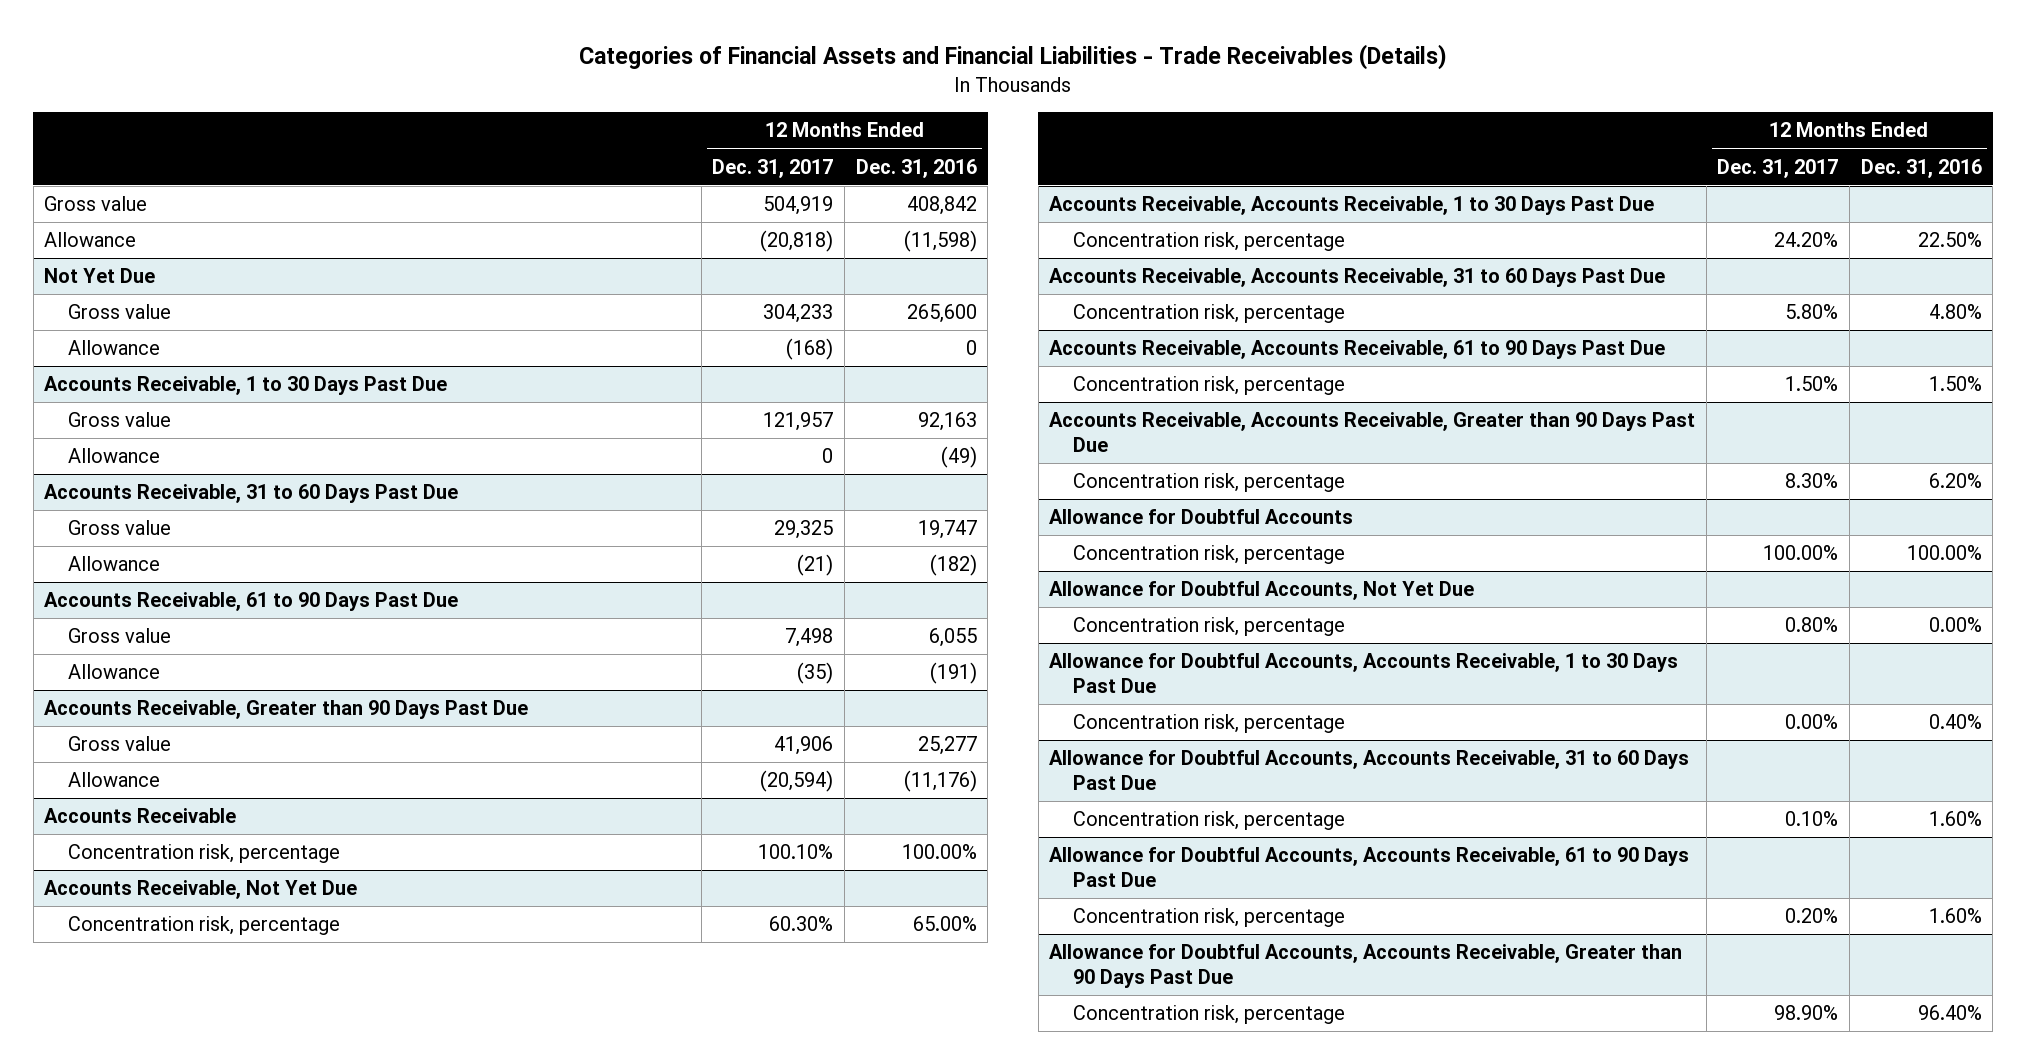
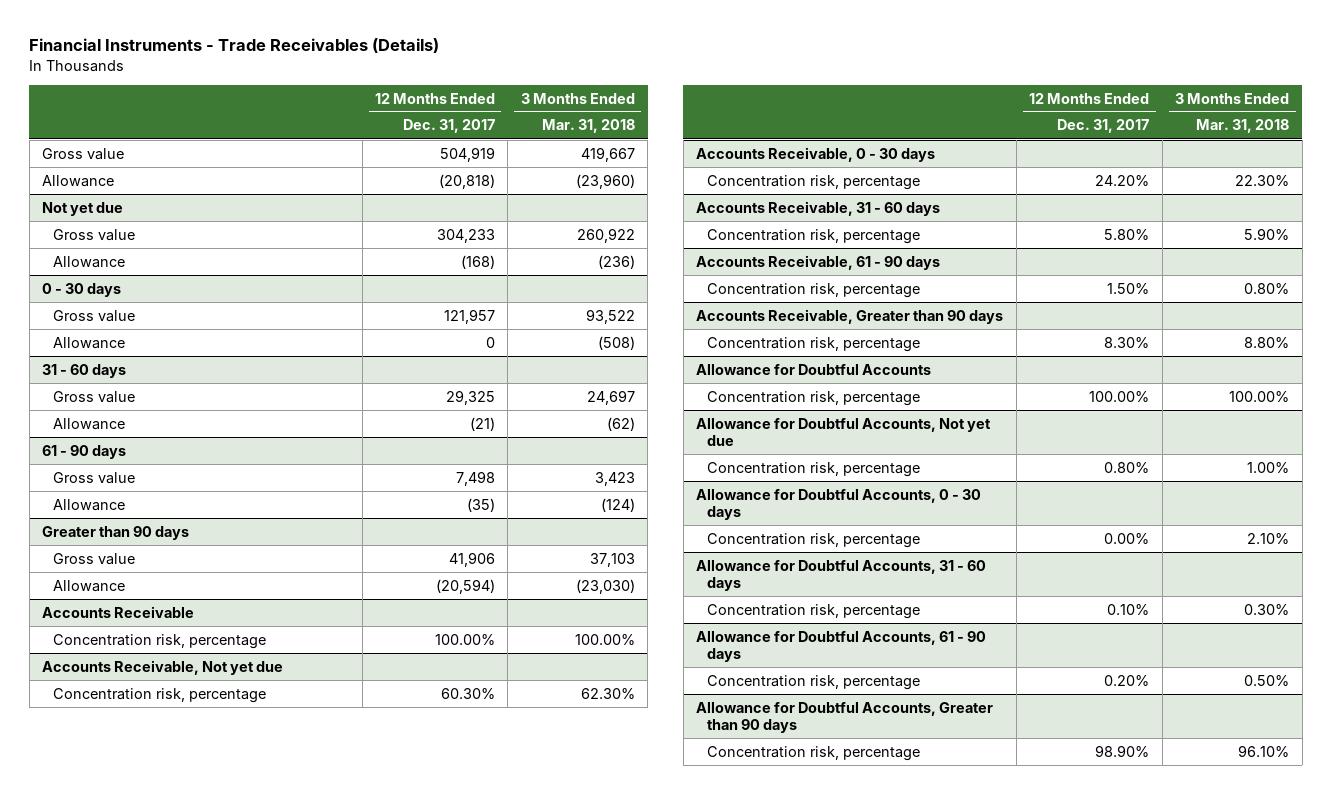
- Categories of Financial Assets and Financial Liabilities - Trade Receivables (Details)
+ Financial Instruments - Trade Receivables (Details)
- | 12 Months Ended Dec. 31, 2017 | 12 Months Ended Dec. 31, 2016
+ | 12 Months Ended Dec. 31, 2017 | 3 Months Ended Mar. 31, 2018
- Not Yet Due
+ Not yet due
- Accounts Receivable, 1 to 30 Days Past Due
+ 0 - 30 days
- Accounts Receivable, 31 to 60 Days Past Due
+ 31 - 60 days
- Accounts Receivable, 61 to 90 Days Past Due
+ 61 - 90 days
- Accounts Receivable, Greater than 90 Days Past Due
+ Greater than 90 days
@ Accounts Receivable
- Concentration risk, percentage | 100.10% | 100.00%
- Accounts Receivable, Not Yet Due
@ Accounts Receivable
+ Concentration risk, percentage | 100.00% | 100.00%
+ Accounts Receivable, Not yet due
- Accounts Receivable, Accounts Receivable, 1 to 30 Days Past Due
+ Accounts Receivable, 0 - 30 days
- Accounts Receivable, Accounts Receivable, 31 to 60 Days Past Due
+ Accounts Receivable, 31 - 60 days
- Accounts Receivable, Accounts Receivable, 61 to 90 Days Past Due
+ Accounts Receivable, 61 - 90 days
- Accounts Receivable, Accounts Receivable, Greater than 90 Days Past Due
+ Accounts Receivable, Greater than 90 days
- Allowance for Doubtful Accounts, Not Yet Due
+ Allowance for Doubtful Accounts, Not yet due
- Allowance for Doubtful Accounts, Accounts Receivable, 1 to 30 Days Past Due
+ Allowance for Doubtful Accounts, 0 - 30 days
- Allowance for Doubtful Accounts, Accounts Receivable, 31 to 60 Days Past Due
+ Allowance for Doubtful Accounts, 31 - 60 days
- Allowance for Doubtful Accounts, Accounts Receivable, 61 to 90 Days Past Due
+ Allowance for Doubtful Accounts, 61 - 90 days
- Allowance for Doubtful Accounts, Accounts Receivable, Greater than 90 Days Past Due
+ Allowance for Doubtful Accounts, Greater than 90 days

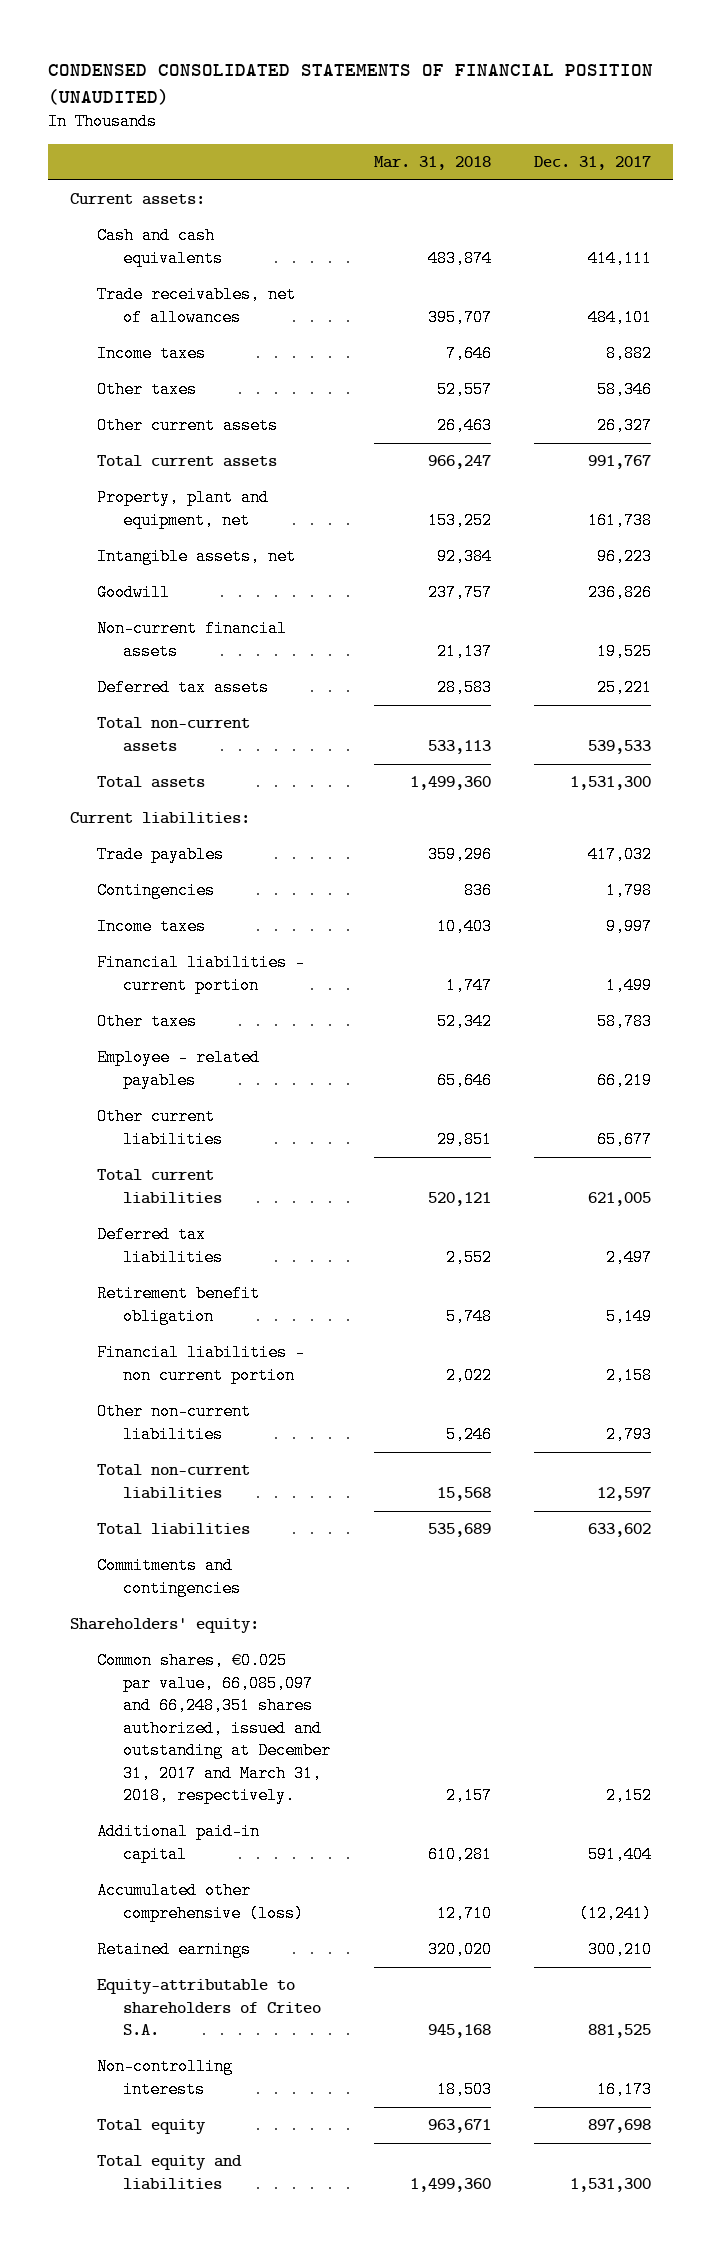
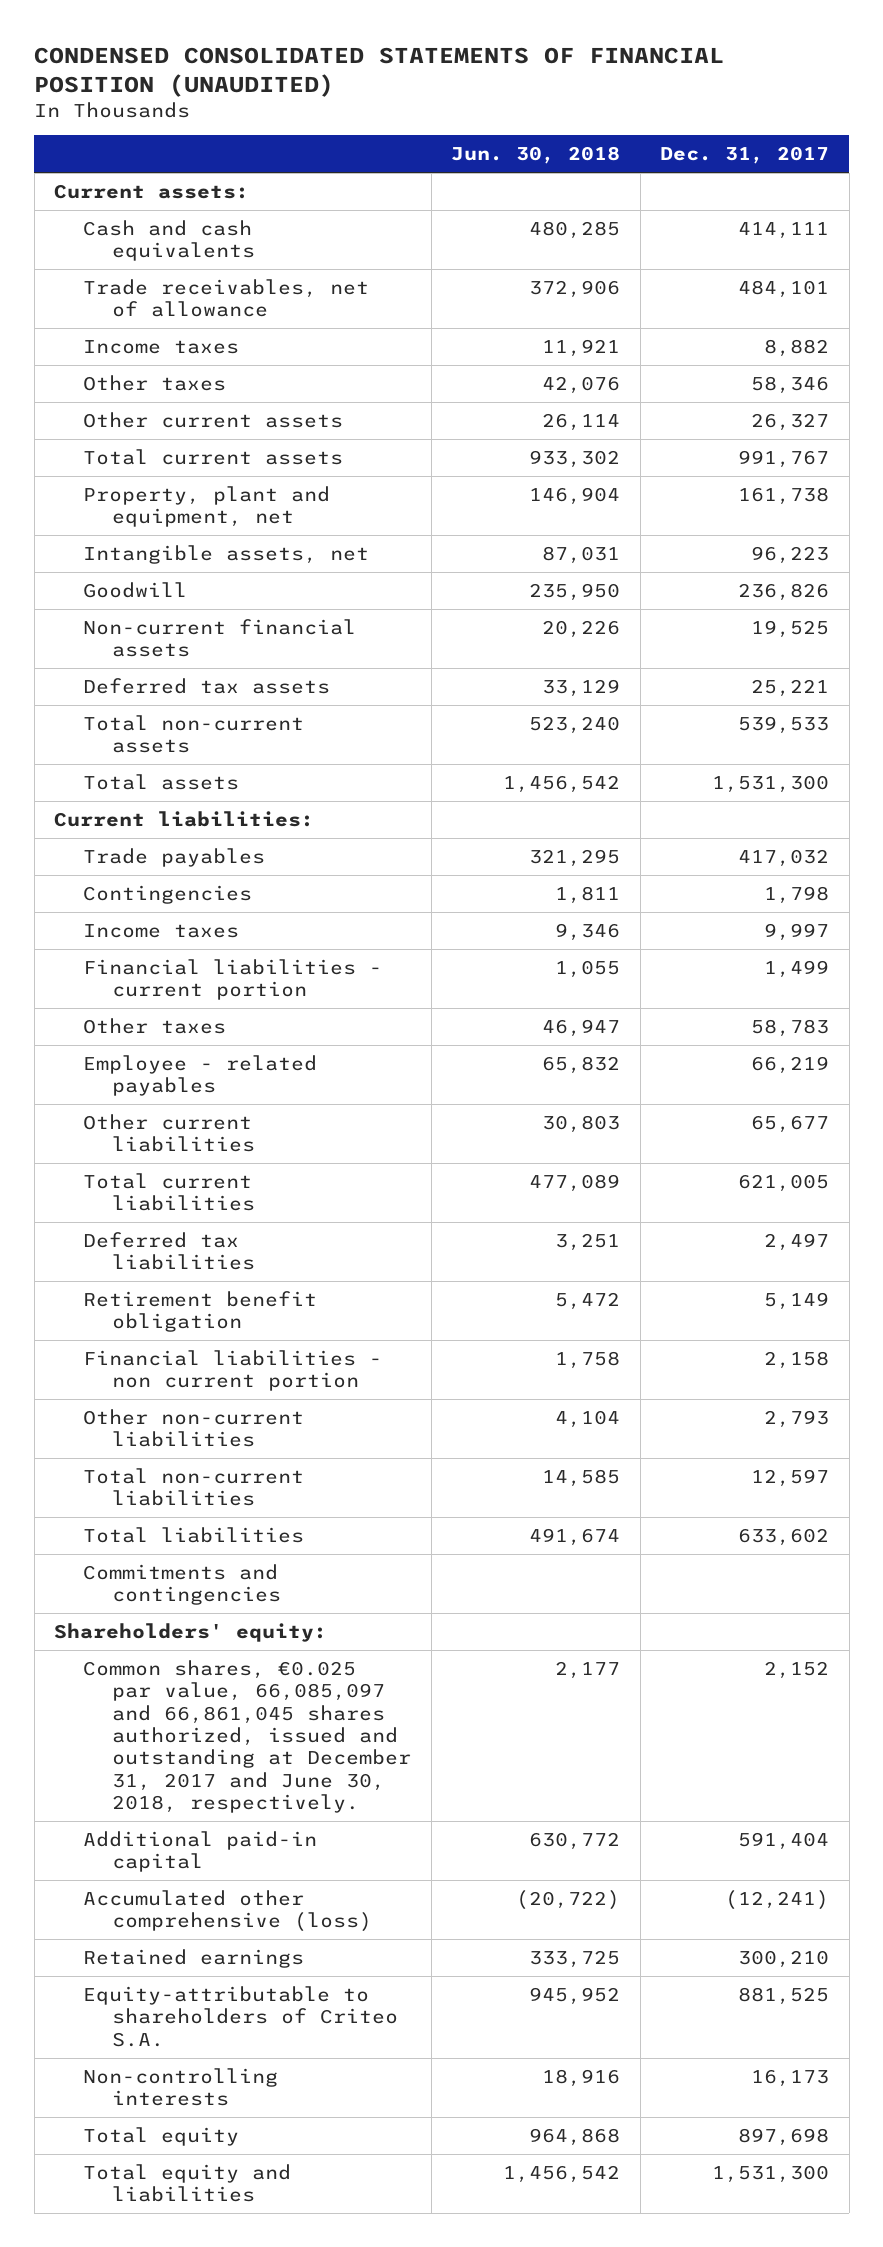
- | Mar. 31, 2018 | Dec. 31, 2017
+ | Jun. 30, 2018 | Dec. 31, 2017
- Trade receivables, net of allowances | 395,707 | 484,101
+ Trade receivables, net of allowance | 372,906 | 484,101
- Common shares, €0.025 par value, 66,085,097 and 66,248,351 shares authorized, issued and outstanding at December 31, 2017 and March 31, 2018, respectively. | 2,157 | 2,152
+ Common shares, €0.025 par value, 66,085,097 and 66,861,045 shares authorized, issued and outstanding at December 31, 2017 and June 30, 2018, respectively. | 2,177 | 2,152

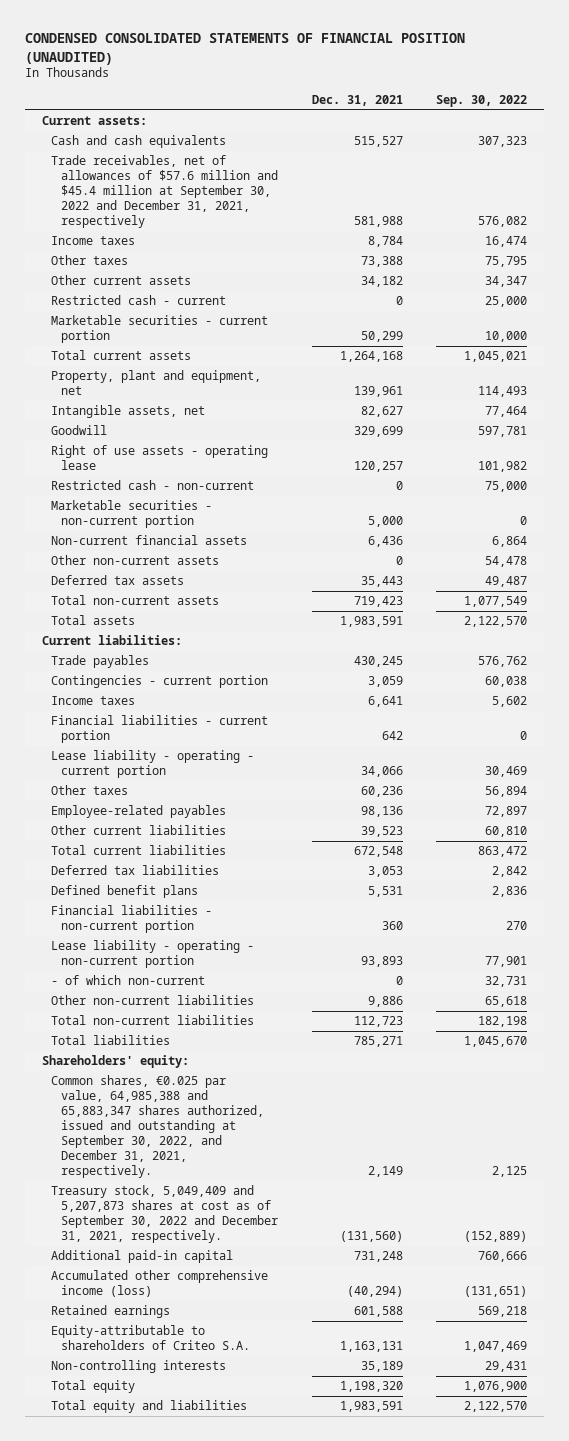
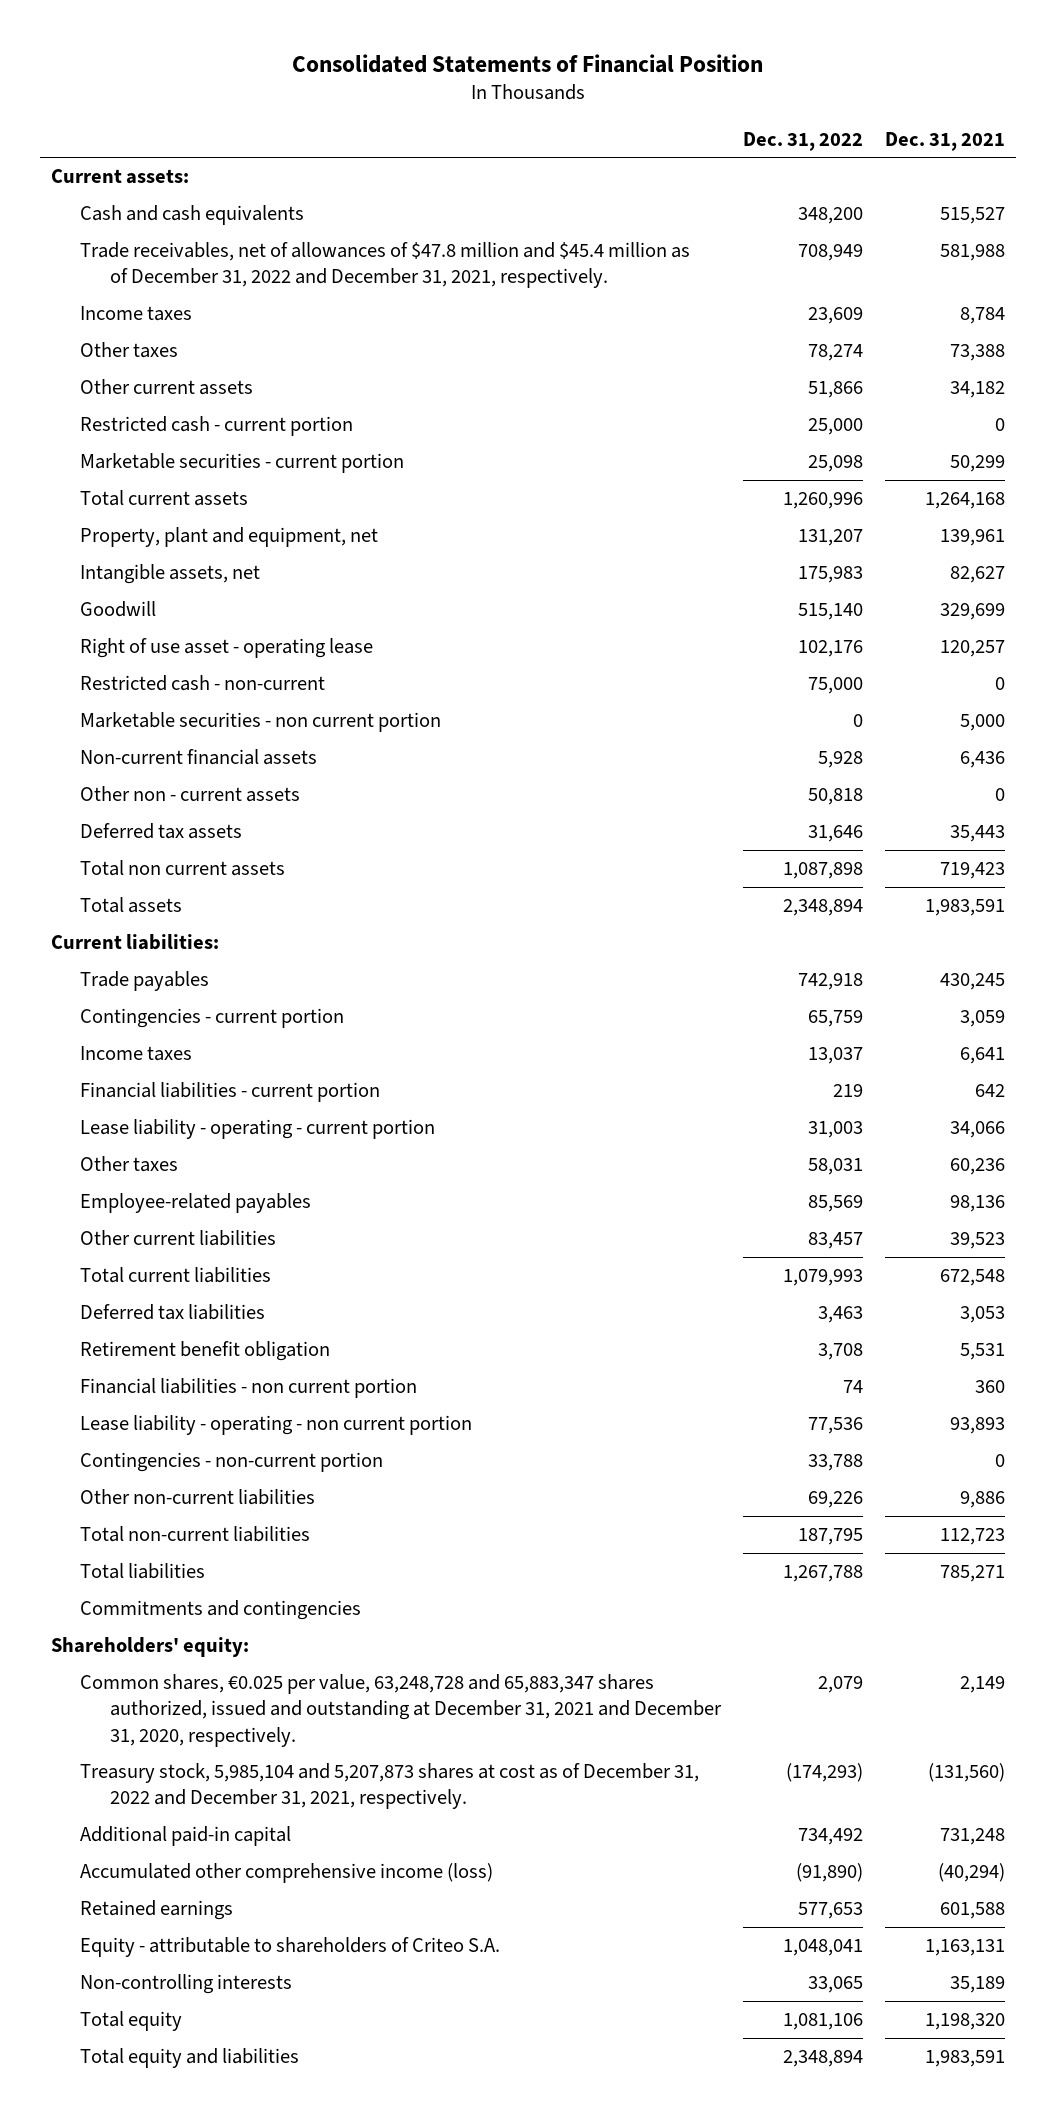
- CONDENSED CONSOLIDATED STATEMENTS OF FINANCIAL POSITION (UNAUDITED)
+ Consolidated Statements of Financial Position
- | Dec. 31, 2021 | Sep. 30, 2022
+ | Dec. 31, 2022 | Dec. 31, 2021
- Trade receivables, net of allowances of $57.6 million and $45.4 million at September 30, 2022 and December 31, 2021, respectively | 581,988 | 576,082
+ Trade receivables, net of allowances of $47.8 million and $45.4 million as of December 31, 2022 and December 31, 2021, respectively. | 708,949 | 581,988
- Restricted cash - current | 0 | 25,000
+ Restricted cash - current portion | 25,000 | 0
- Right of use assets - operating lease | 120,257 | 101,982
+ Right of use asset - operating lease | 102,176 | 120,257
- Marketable securities - non-current portion | 5,000 | 0
+ Marketable securities - non current portion | 0 | 5,000
- Other non-current assets | 0 | 54,478
+ Other non - current assets | 50,818 | 0
- Total non-current assets | 719,423 | 1,077,549
+ Total non current assets | 1,087,898 | 719,423
- Defined benefit plans | 5,531 | 2,836
- Financial liabilities - non-current portion | 360 | 270
- Lease liability - operating - non-current portion | 93,893 | 77,901
- - of which non-current | 0 | 32,731
+ Retirement benefit obligation | 3,708 | 5,531
+ Financial liabilities - non current portion | 74 | 360
+ Lease liability - operating - non current portion | 77,536 | 93,893
+ Contingencies - non-current portion | 33,788 | 0
+ Commitments and contingencies
- Common shares, €0.025 par value, 64,985,388 and 65,883,347 shares authorized, issued and outstanding at September 30, 2022, and December 31, 2021, respectively. | 2,149 | 2,125
- Treasury stock, 5,049,409 and 5,207,873 shares at cost as of September 30, 2022 and December 31, 2021, respectively. | (131,560) | (152,889)
+ Common shares, €0.025 per value, 63,248,728 and 65,883,347 shares authorized, issued and outstanding at December 31, 2021 and December 31, 2020, respectively. | 2,079 | 2,149
+ Treasury stock, 5,985,104 and 5,207,873 shares at cost as of December 31, 2022 and December 31, 2021, respectively. | (174,293) | (131,560)
- Equity-attributable to shareholders of Criteo S.A. | 1,163,131 | 1,047,469
+ Equity - attributable to shareholders of Criteo S.A. | 1,048,041 | 1,163,131

